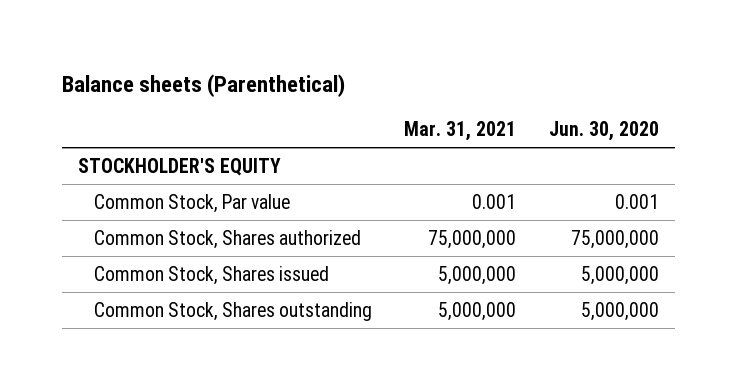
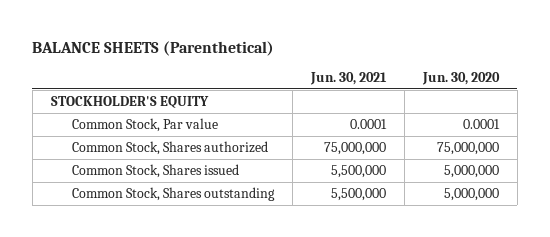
- Balance sheets (Parenthetical)
+ BALANCE SHEETS (Parenthetical)
- | Mar. 31, 2021 | Jun. 30, 2020
+ | Jun. 30, 2021 | Jun. 30, 2020
- Common Stock, Par value | 0.001 | 0.001
+ Common Stock, Par value | 0.0001 | 0.0001

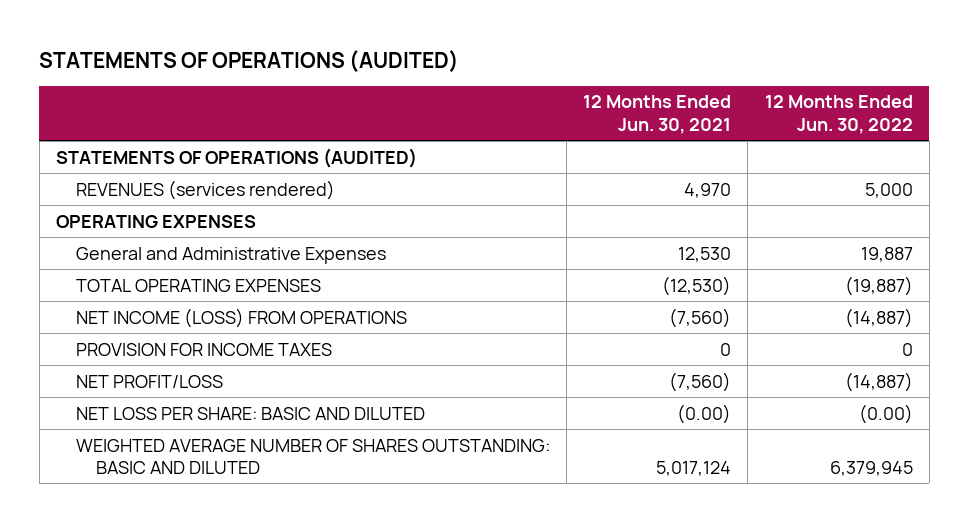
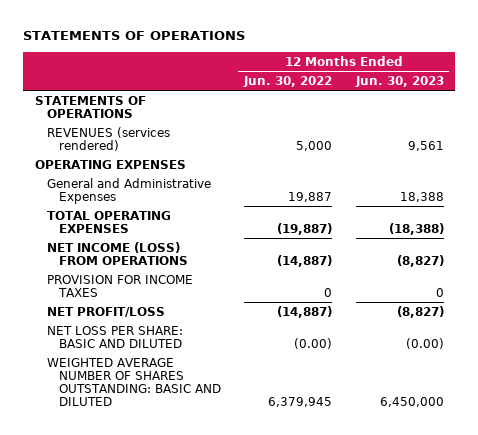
- STATEMENTS OF OPERATIONS (AUDITED)
+ STATEMENTS OF OPERATIONS
- | 12 Months Ended Jun. 30, 2021 | 12 Months Ended Jun. 30, 2022
+ | 12 Months Ended Jun. 30, 2022 | 12 Months Ended Jun. 30, 2023
- STATEMENTS OF OPERATIONS (AUDITED)
+ STATEMENTS OF OPERATIONS

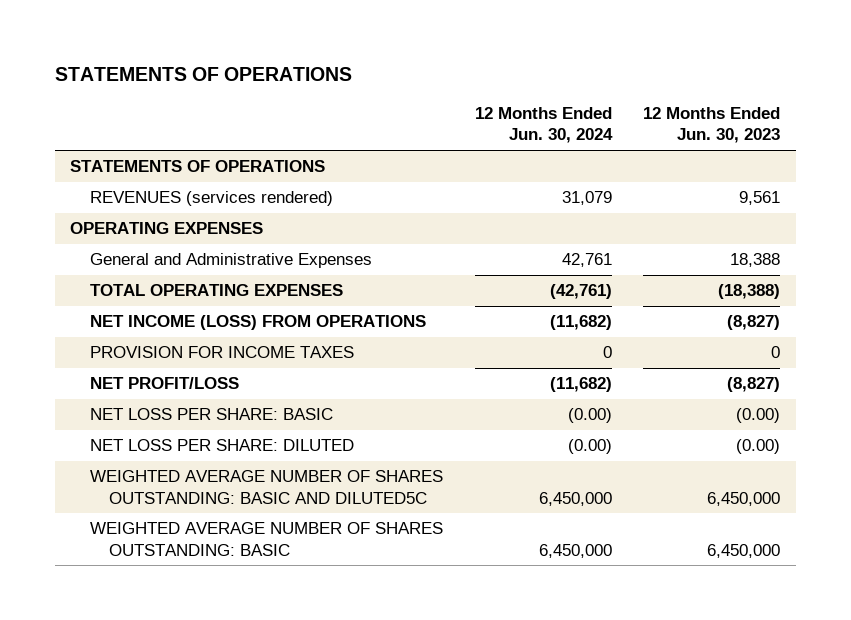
- | 12 Months Ended Jun. 30, 2022 | 12 Months Ended Jun. 30, 2023
+ | 12 Months Ended Jun. 30, 2024 | 12 Months Ended Jun. 30, 2023
- NET LOSS PER SHARE: BASIC AND DILUTED | (0.00) | (0.00)
- WEIGHTED AVERAGE NUMBER OF SHARES OUTSTANDING: BASIC AND DILUTED | 6,379,945 | 6,450,000
+ NET LOSS PER SHARE: BASIC | (0.00) | (0.00)
+ NET LOSS PER SHARE: DILUTED | (0.00) | (0.00)
+ WEIGHTED AVERAGE NUMBER OF SHARES OUTSTANDING: BASIC AND DILUTED5C | 6,450,000 | 6,450,000
+ WEIGHTED AVERAGE NUMBER OF SHARES OUTSTANDING: BASIC | 6,450,000 | 6,450,000

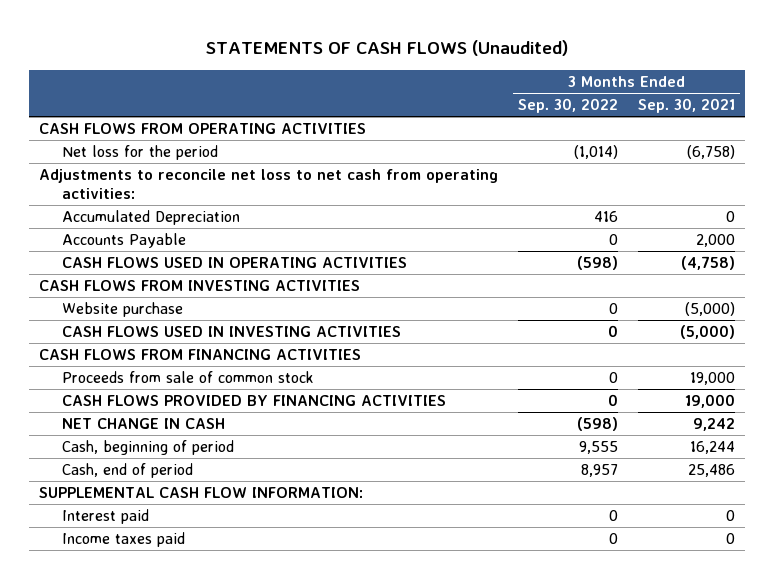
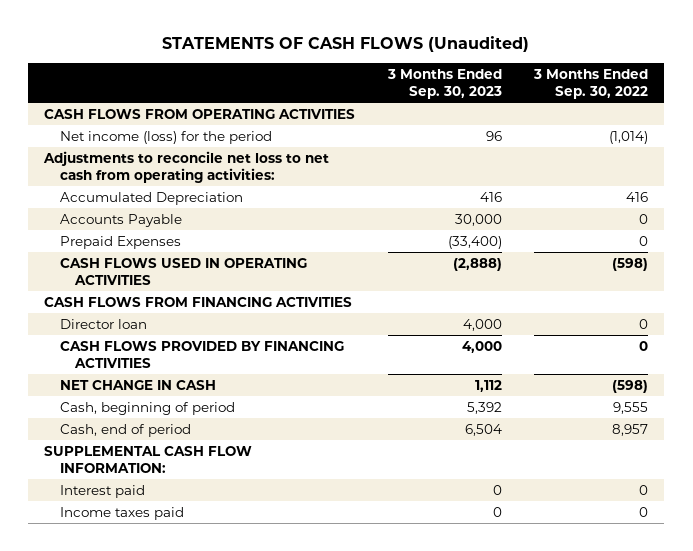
- | 3 Months Ended Sep. 30, 2022 | 3 Months Ended Sep. 30, 2021
+ | 3 Months Ended Sep. 30, 2023 | 3 Months Ended Sep. 30, 2022
- Net loss for the period | (1,014) | (6,758)
+ Net income (loss) for the period | 96 | (1,014)
+ Prepaid Expenses | (33,400) | 0
- CASH FLOWS FROM INVESTING ACTIVITIES
- Website purchase | 0 | (5,000)
- CASH FLOWS USED IN INVESTING ACTIVITIES | 0 | (5,000)
- Proceeds from sale of common stock | 0 | 19,000
+ Director loan | 4,000 | 0

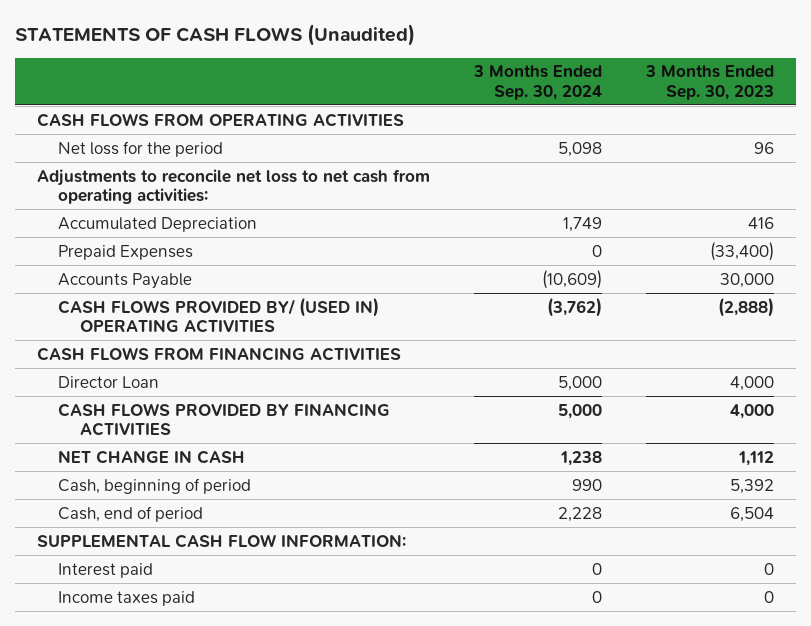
- | 3 Months Ended Sep. 30, 2023 | 3 Months Ended Sep. 30, 2022
+ | 3 Months Ended Sep. 30, 2024 | 3 Months Ended Sep. 30, 2023
- Net income (loss) for the period | 96 | (1,014)
+ Net loss for the period | 5,098 | 96
- CASH FLOWS USED IN OPERATING ACTIVITIES | (2,888) | (598)
moved down: Accounts Payable | (10,609) | 30,000
+ CASH FLOWS PROVIDED BY/ (USED IN) OPERATING ACTIVITIES | (3,762) | (2,888)
- Director loan | 4,000 | 0
+ Director Loan | 5,000 | 4,000

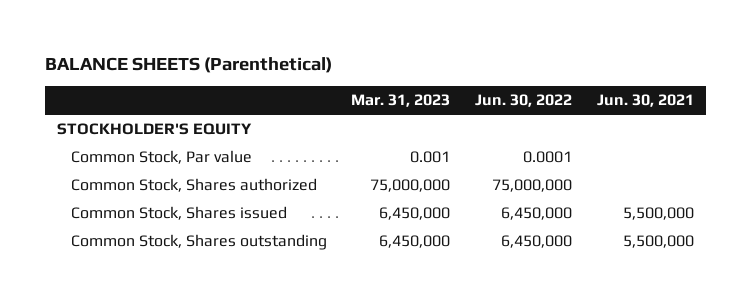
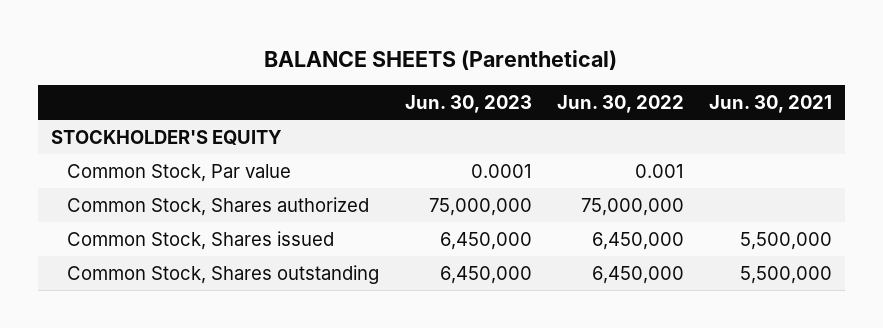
- | Mar. 31, 2023 | Jun. 30, 2022 | Jun. 30, 2021
+ | Jun. 30, 2023 | Jun. 30, 2022 | Jun. 30, 2021
- Common Stock, Par value | 0.001 | 0.0001 |
+ Common Stock, Par value | 0.0001 | 0.001 |

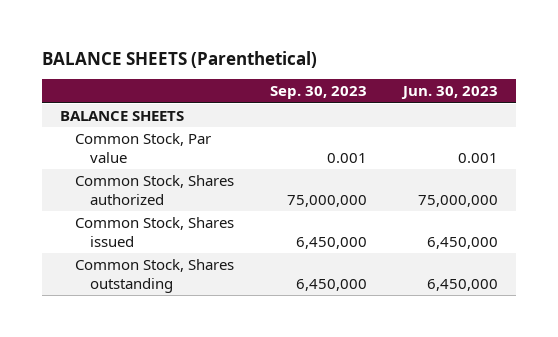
- | Jun. 30, 2023 | Jun. 30, 2022 | Jun. 30, 2021
+ | Sep. 30, 2023 | Jun. 30, 2023
- STOCKHOLDER'S EQUITY
- Common Stock, Par value | 0.0001 | 0.001 |
+ BALANCE SHEETS
+ Common Stock, Par value | 0.001 | 0.001

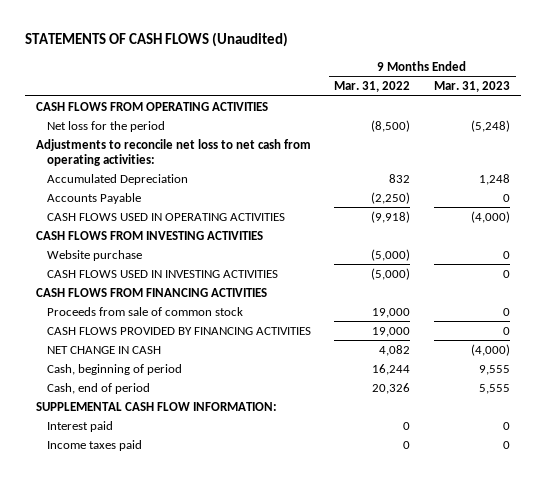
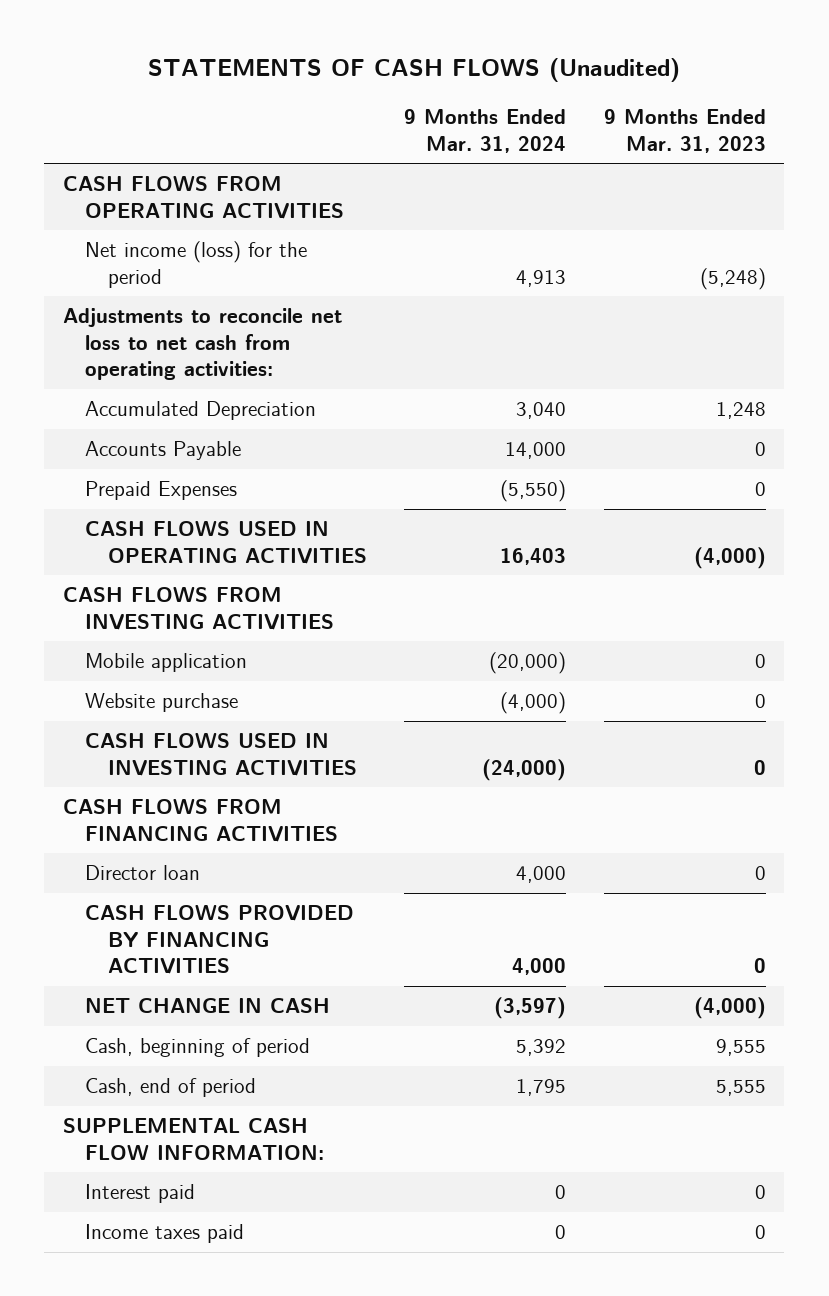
- | 9 Months Ended Mar. 31, 2022 | 9 Months Ended Mar. 31, 2023
+ | 9 Months Ended Mar. 31, 2024 | 9 Months Ended Mar. 31, 2023
- Net loss for the period | (8,500) | (5,248)
+ Net income (loss) for the period | 4,913 | (5,248)
+ Prepaid Expenses | (5,550) | 0
+ Mobile application | (20,000) | 0
- Proceeds from sale of common stock | 19,000 | 0
+ Director loan | 4,000 | 0

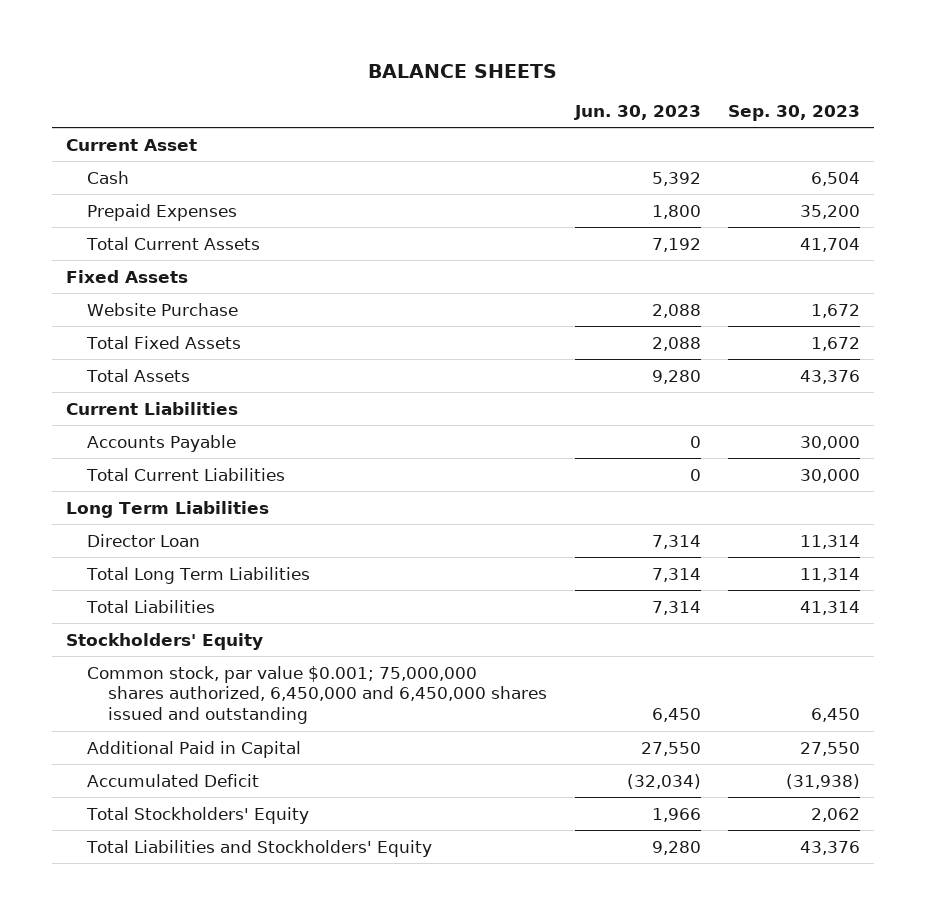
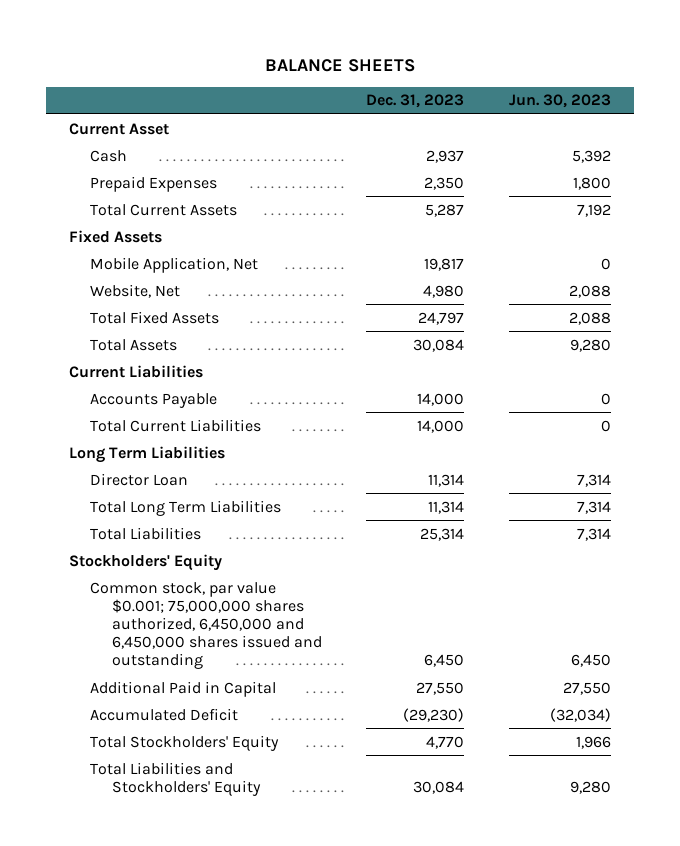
- | Jun. 30, 2023 | Sep. 30, 2023
+ | Dec. 31, 2023 | Jun. 30, 2023
- Website Purchase | 2,088 | 1,672
+ Mobile Application, Net | 19,817 | 0
+ Website, Net | 4,980 | 2,088

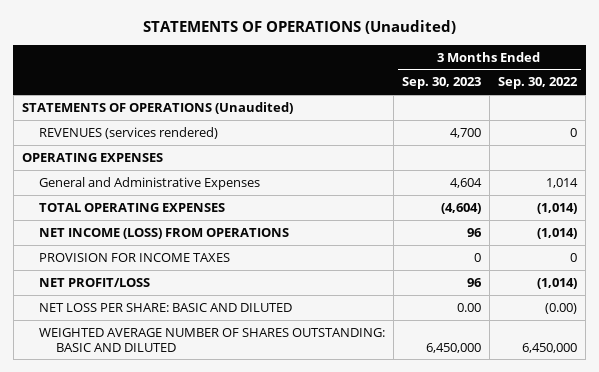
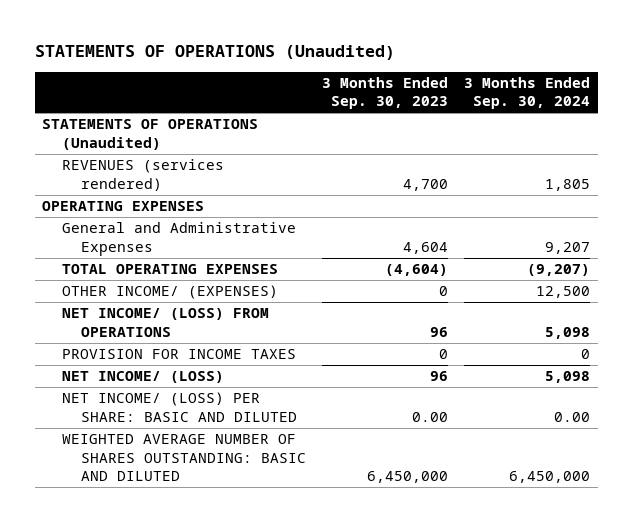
- | 3 Months Ended Sep. 30, 2023 | 3 Months Ended Sep. 30, 2022
+ | 3 Months Ended Sep. 30, 2023 | 3 Months Ended Sep. 30, 2024
- NET INCOME (LOSS) FROM OPERATIONS | 96 | (1,014)
+ OTHER INCOME/ (EXPENSES) | 0 | 12,500
+ NET INCOME/ (LOSS) FROM OPERATIONS | 96 | 5,098
- NET PROFIT/LOSS | 96 | (1,014)
- NET LOSS PER SHARE: BASIC AND DILUTED | 0.00 | (0.00)
+ NET INCOME/ (LOSS) | 96 | 5,098
+ NET INCOME/ (LOSS) PER SHARE: BASIC AND DILUTED | 0.00 | 0.00

